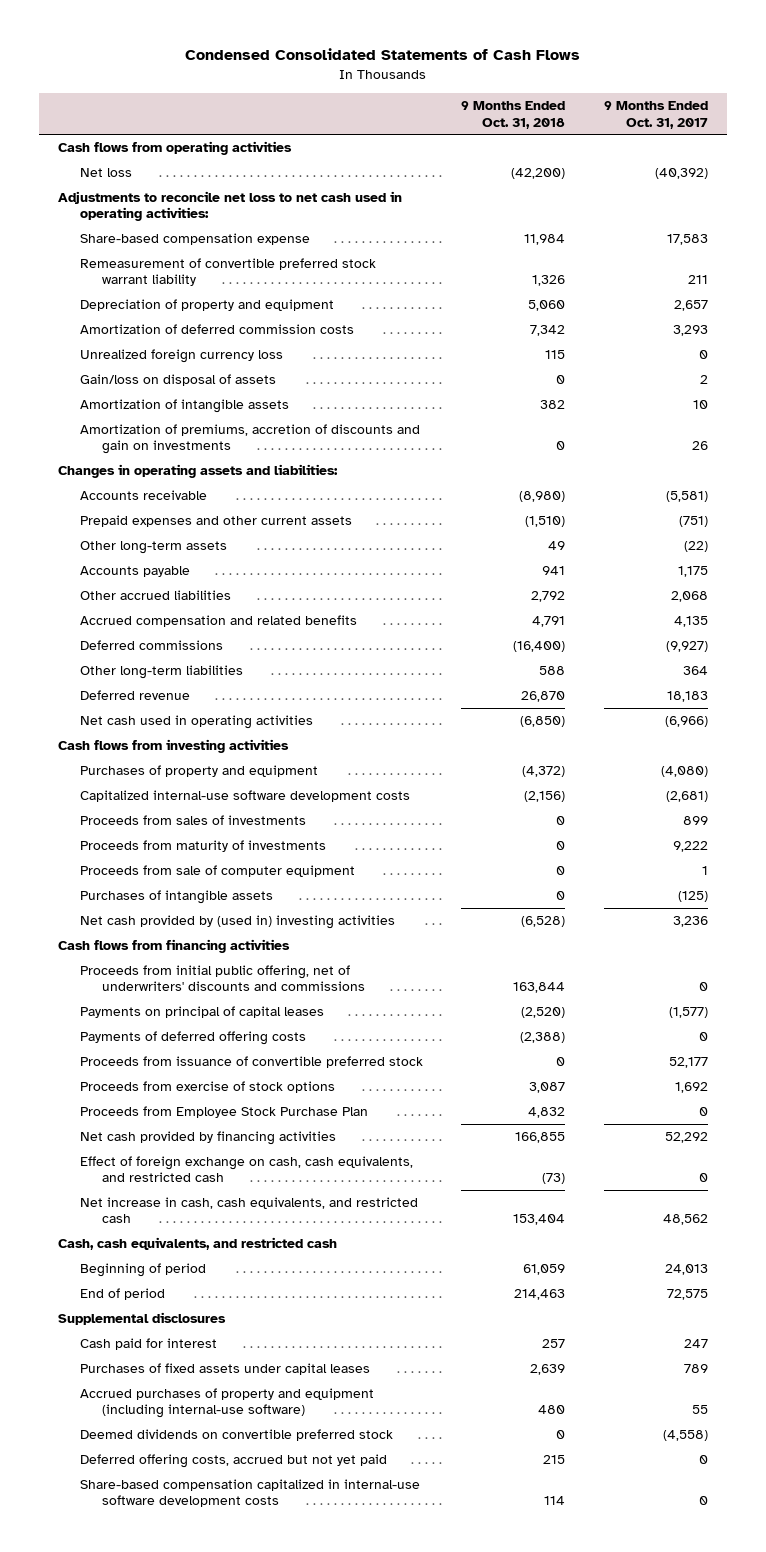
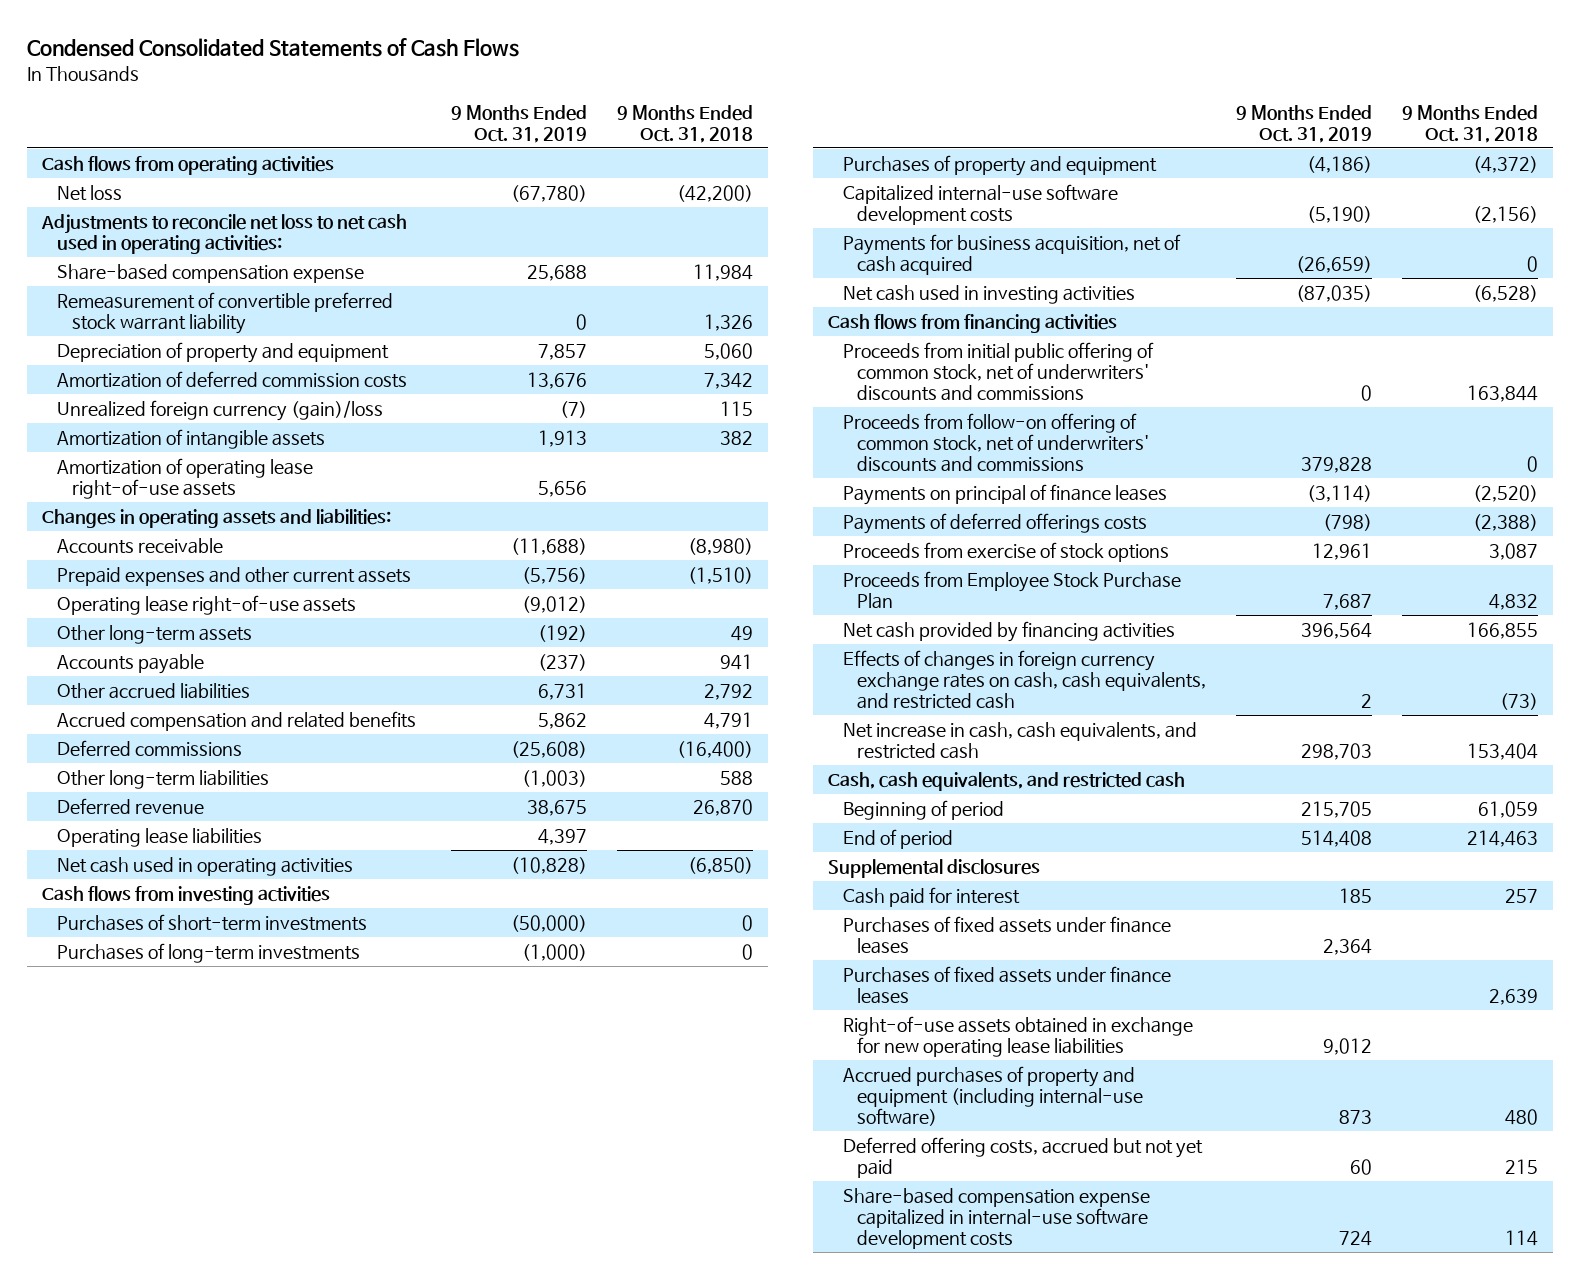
- | 9 Months Ended Oct. 31, 2018 | 9 Months Ended Oct. 31, 2017
+ | 9 Months Ended Oct. 31, 2019 | 9 Months Ended Oct. 31, 2018
- Unrealized foreign currency loss | 115 | 0
- Gain/loss on disposal of assets | 0 | 2
+ Unrealized foreign currency (gain)/loss | (7) | 115
- Amortization of premiums, accretion of discounts and gain on investments | 0 | 26
+ Amortization of operating lease right-of-use assets | 5,656 |
+ Operating lease right-of-use assets | (9,012) |
+ Operating lease liabilities | 4,397 |
+ Purchases of short-term investments | (50,000) | 0
+ Purchases of long-term investments | (1,000) | 0
- Proceeds from sales of investments | 0 | 899
- Proceeds from maturity of investments | 0 | 9,222
- Proceeds from sale of computer equipment | 0 | 1
- Purchases of intangible assets | 0 | (125)
- Net cash provided by (used in) investing activities | (6,528) | 3,236
+ Payments for business acquisition, net of cash acquired | (26,659) | 0
+ Net cash used in investing activities | (87,035) | (6,528)
- Proceeds from initial public offering, net of underwriters' discounts and commissions | 163,844 | 0
- Payments on principal of capital leases | (2,520) | (1,577)
- Payments of deferred offering costs | (2,388) | 0
- Proceeds from issuance of convertible preferred stock | 0 | 52,177
+ Proceeds from initial public offering of common stock, net of underwriters' discounts and commissions | 0 | 163,844
+ Proceeds from follow-on offering of common stock, net of underwriters' discounts and commissions | 379,828 | 0
+ Payments on principal of finance leases | (3,114) | (2,520)
+ Payments of deferred offerings costs | (798) | (2,388)
- Effect of foreign exchange on cash, cash equivalents, and restricted cash | (73) | 0
+ Effects of changes in foreign currency exchange rates on cash, cash equivalents, and restricted cash | 2 | (73)
- Purchases of fixed assets under capital leases | 2,639 | 789
+ Purchases of fixed assets under finance leases | 2,364 |
+ Purchases of fixed assets under finance leases | | 2,639
+ Right-of-use assets obtained in exchange for new operating lease liabilities | 9,012 |
- Deemed dividends on convertible preferred stock | 0 | (4,558)
- Share-based compensation capitalized in internal-use software development costs | 114 | 0
+ Share-based compensation expense capitalized in internal-use software development costs | 724 | 114

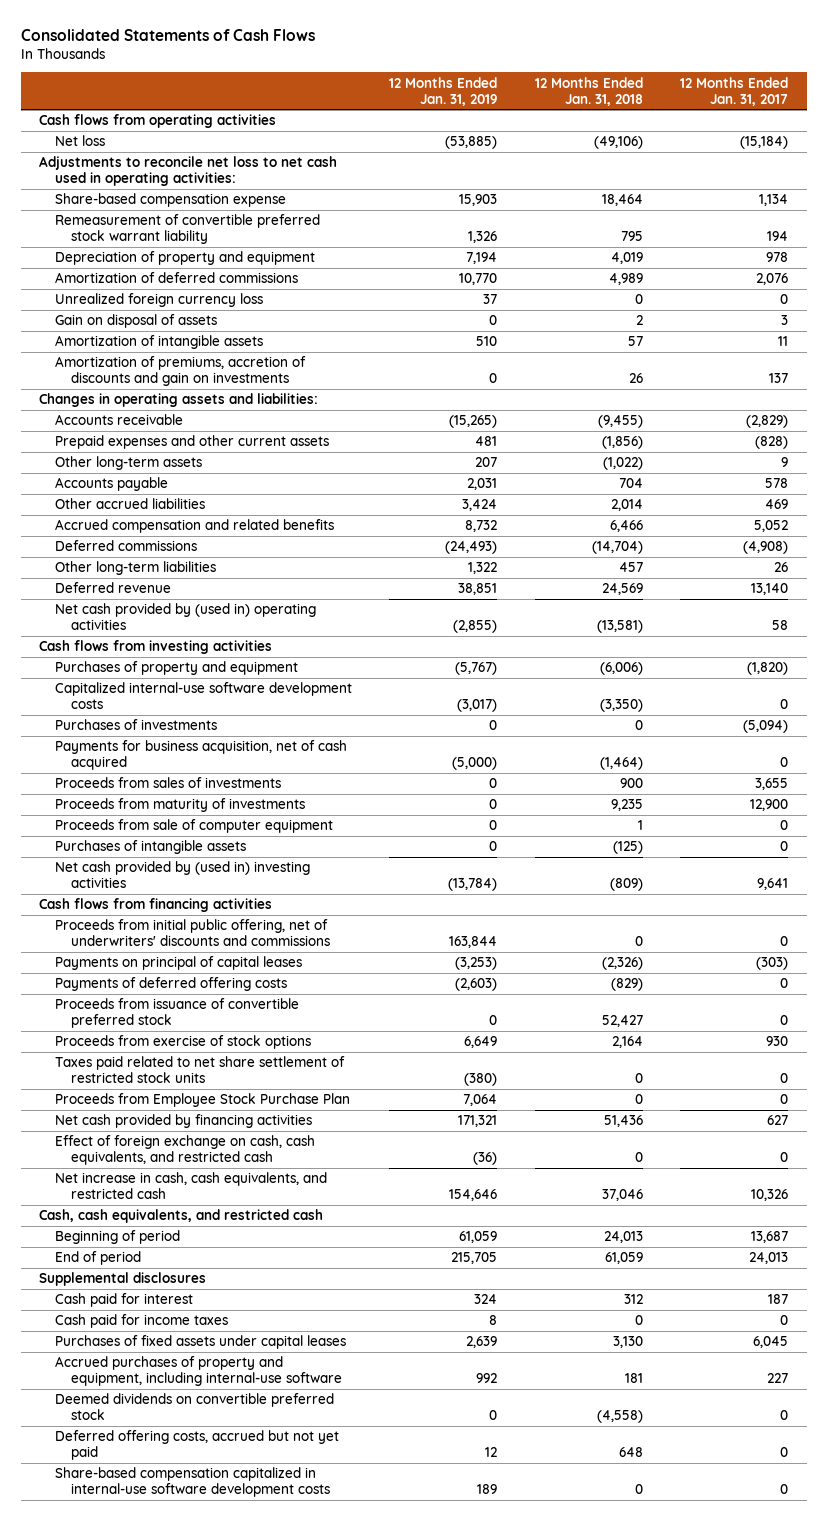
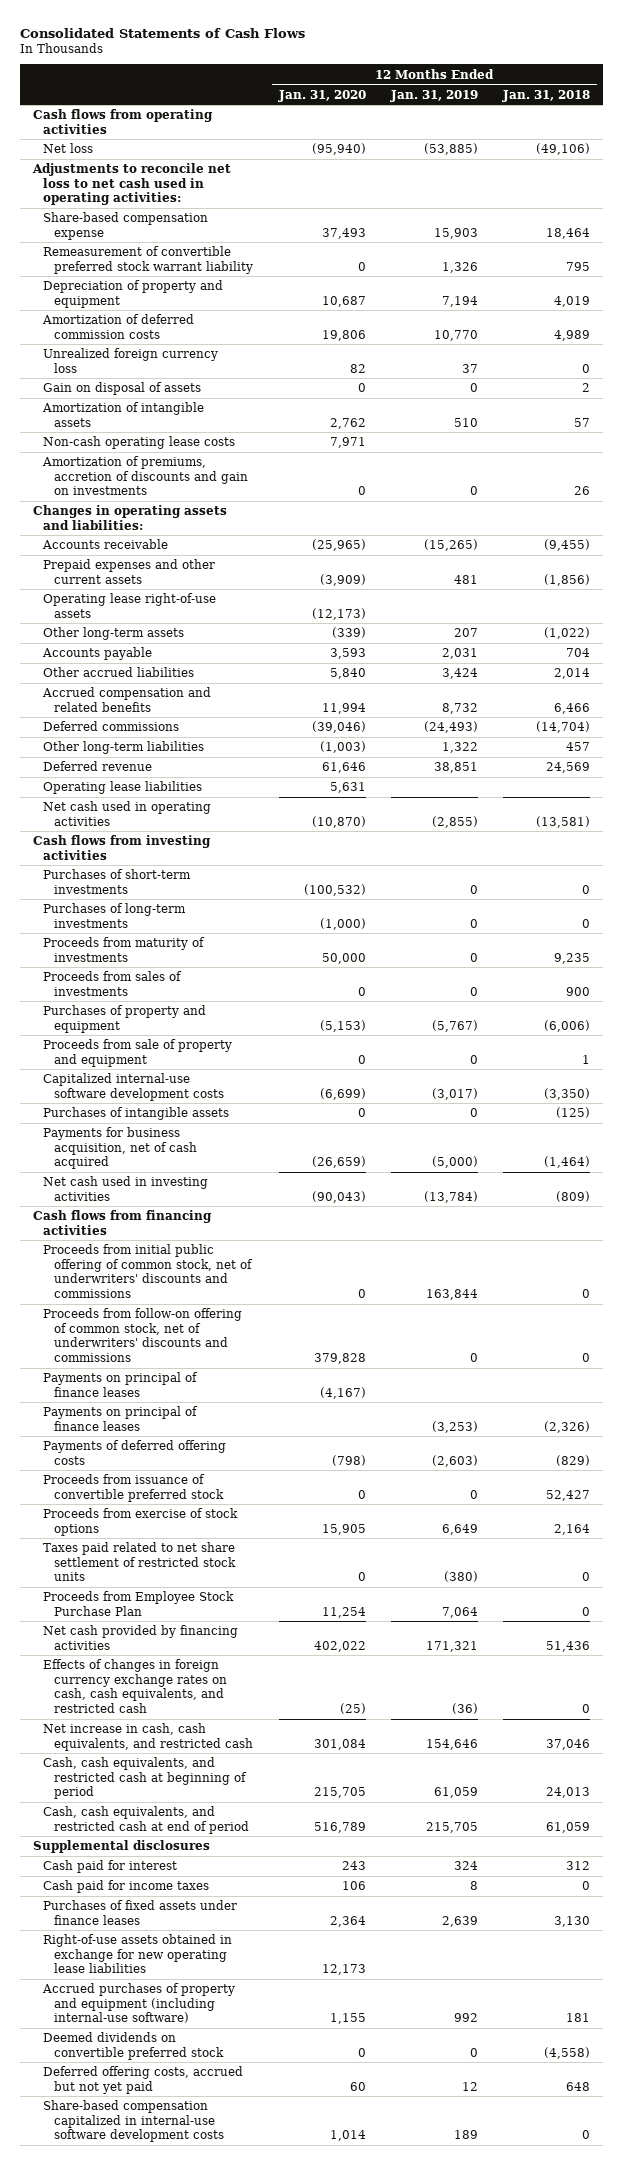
- | 12 Months Ended Jan. 31, 2019 | 12 Months Ended Jan. 31, 2018 | 12 Months Ended Jan. 31, 2017
+ | 12 Months Ended Jan. 31, 2020 | 12 Months Ended Jan. 31, 2019 | 12 Months Ended Jan. 31, 2018
- Amortization of deferred commissions | 10,770 | 4,989 | 2,076
+ Amortization of deferred commission costs | 19,806 | 10,770 | 4,989
+ Non-cash operating lease costs | 7,971 | |
+ Operating lease right-of-use assets | (12,173) | |
- Net cash provided by (used in) operating activities | (2,855) | (13,581) | 58
+ Operating lease liabilities | 5,631 | |
+ Net cash used in operating activities | (10,870) | (2,855) | (13,581)
+ Purchases of short-term investments | (100,532) | 0 | 0
+ Purchases of long-term investments | (1,000) | 0 | 0
moved up: Proceeds from maturity of investments | 50,000 | 0 | 9,235
moved up: Proceeds from sales of investments | 0 | 0 | 900
+ Proceeds from sale of property and equipment | 0 | 0 | 1
- Purchases of investments | 0 | 0 | (5,094)
- Proceeds from sale of computer equipment | 0 | 1 | 0
- Net cash provided by (used in) investing activities | (13,784) | (809) | 9,641
moved down: Payments for business acquisition, net of cash acquired | (26,659) | (5,000) | (1,464)
+ Net cash used in investing activities | (90,043) | (13,784) | (809)
- Proceeds from initial public offering, net of underwriters' discounts and commissions | 163,844 | 0 | 0
- Payments on principal of capital leases | (3,253) | (2,326) | (303)
+ Proceeds from initial public offering of common stock, net of underwriters' discounts and commissions | 0 | 163,844 | 0
+ Proceeds from follow-on offering of common stock, net of underwriters' discounts and commissions | 379,828 | 0 | 0
+ Payments on principal of finance leases | (4,167) | |
+ Payments on principal of finance leases | | (3,253) | (2,326)
- Effect of foreign exchange on cash, cash equivalents, and restricted cash | (36) | 0 | 0
+ Effects of changes in foreign currency exchange rates on cash, cash equivalents, and restricted cash | (25) | (36) | 0
- Cash, cash equivalents, and restricted cash
- Beginning of period | 61,059 | 24,013 | 13,687
- End of period | 215,705 | 61,059 | 24,013
+ Cash, cash equivalents, and restricted cash at beginning of period | 215,705 | 61,059 | 24,013
+ Cash, cash equivalents, and restricted cash at end of period | 516,789 | 215,705 | 61,059
- Purchases of fixed assets under capital leases | 2,639 | 3,130 | 6,045
- Accrued purchases of property and equipment, including internal-use software | 992 | 181 | 227
+ Purchases of fixed assets under finance leases | 2,364 | 2,639 | 3,130
+ Right-of-use assets obtained in exchange for new operating lease liabilities | 12,173 | |
+ Accrued purchases of property and equipment (including internal-use software) | 1,155 | 992 | 181

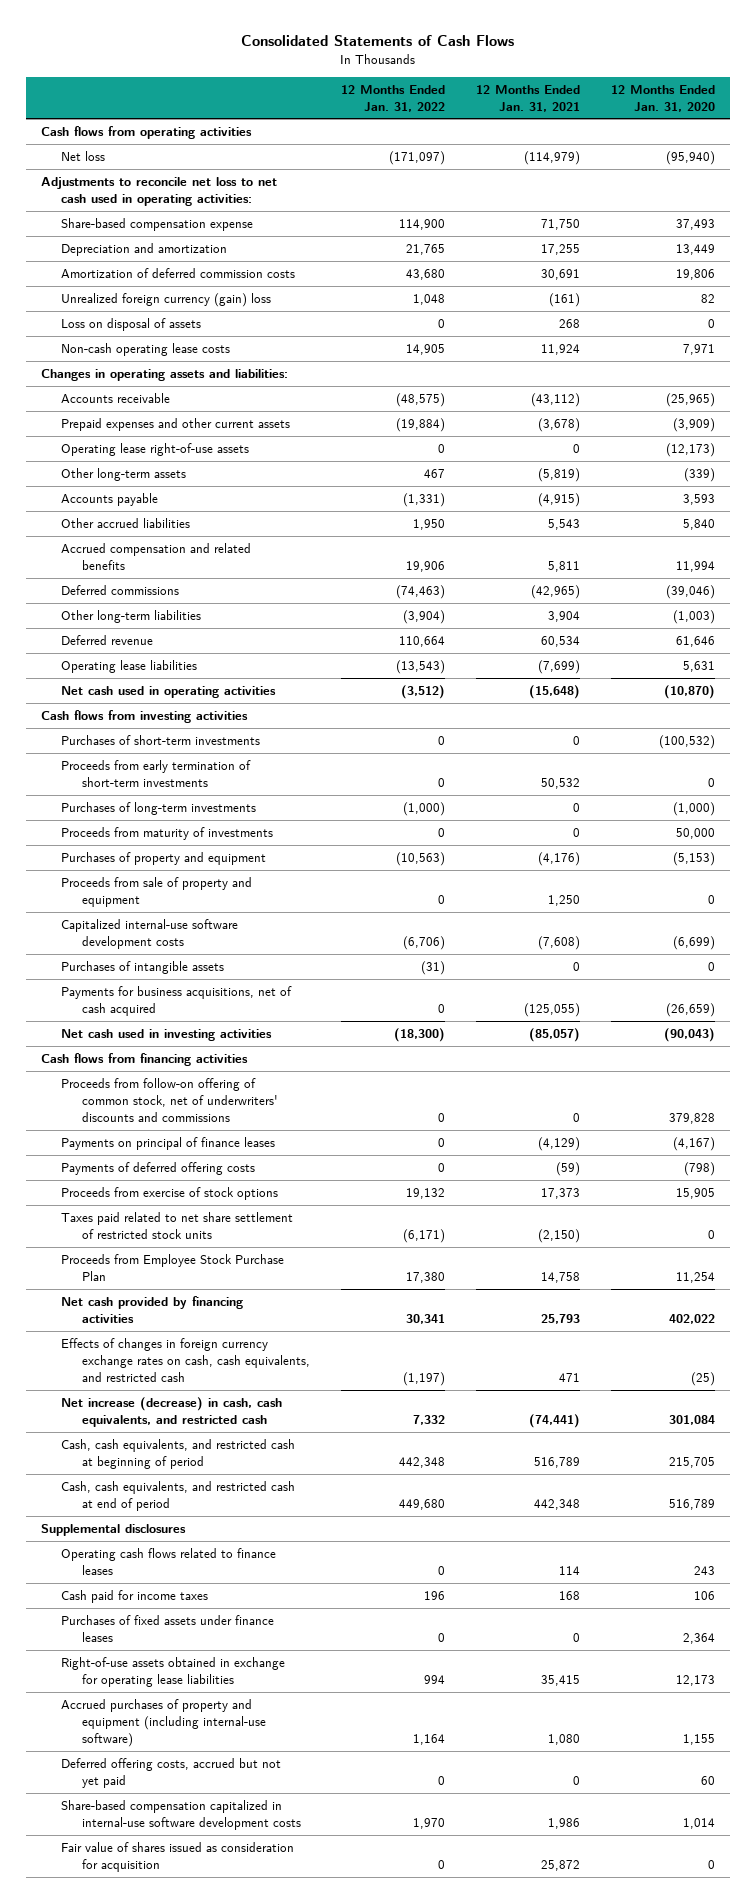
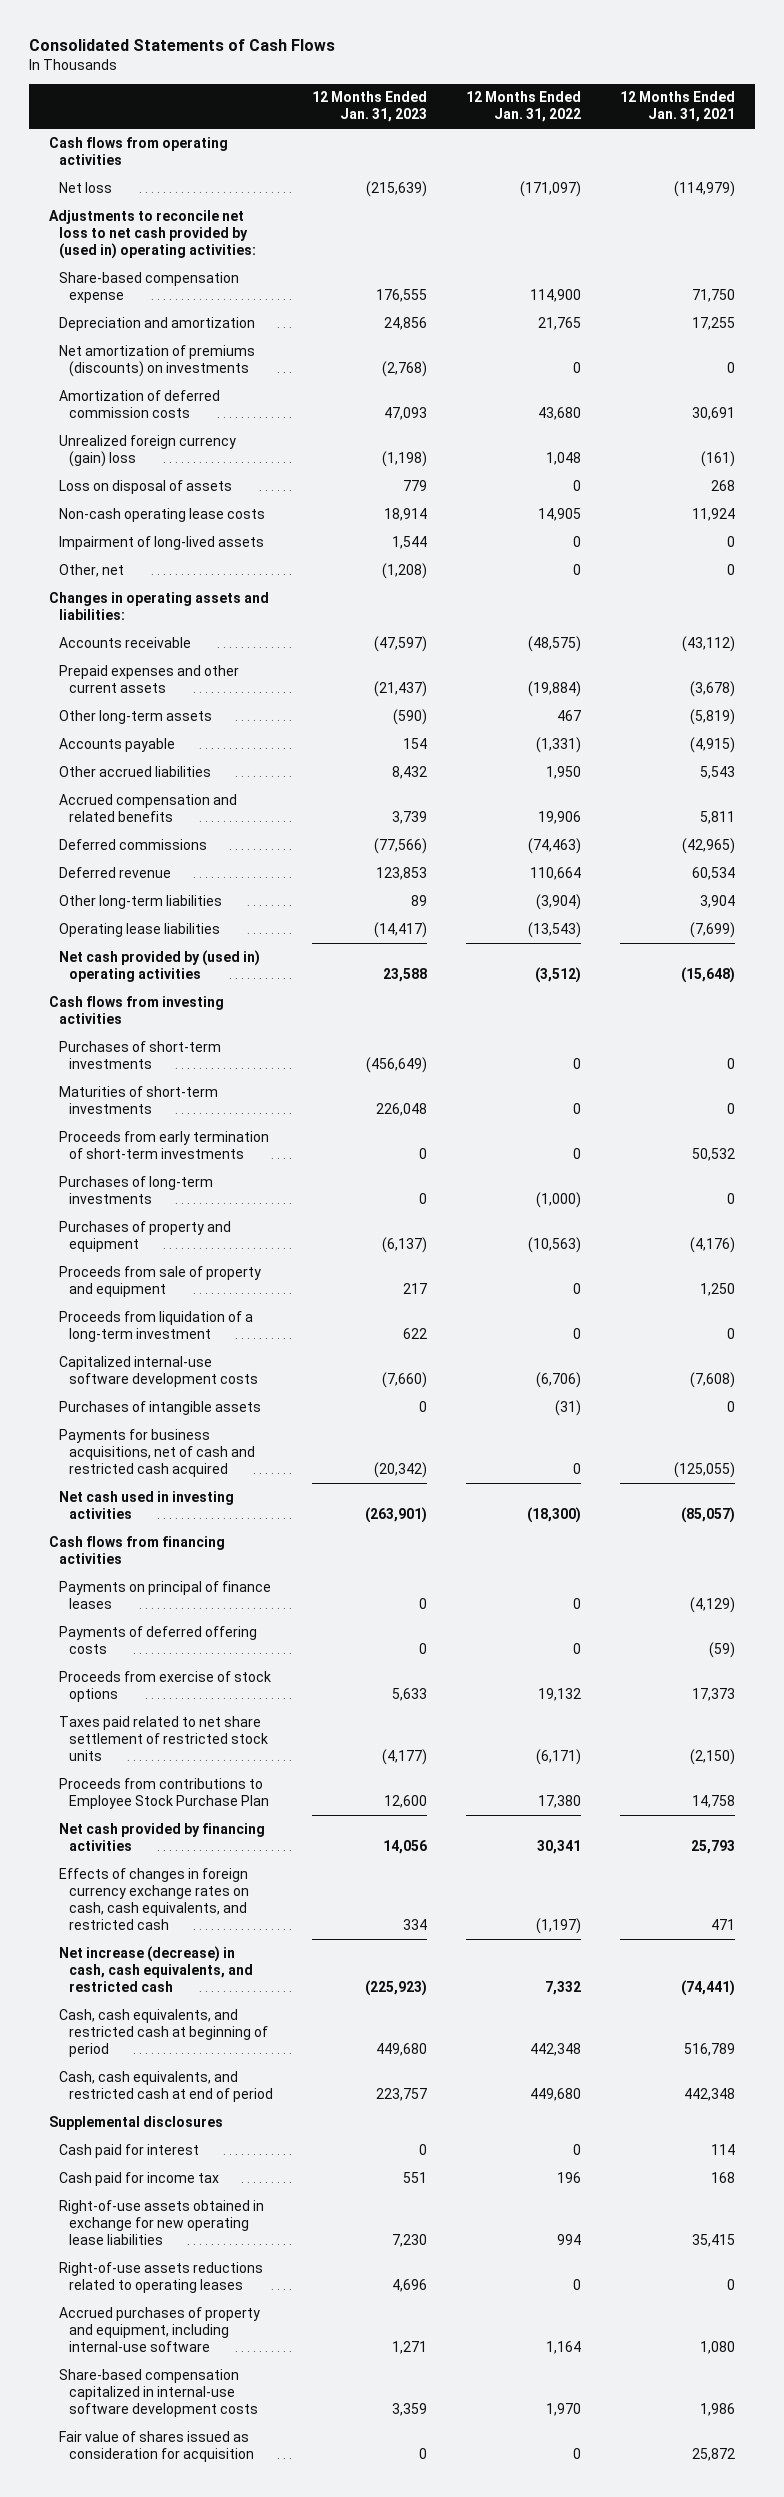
- | 12 Months Ended Jan. 31, 2022 | 12 Months Ended Jan. 31, 2021 | 12 Months Ended Jan. 31, 2020
+ | 12 Months Ended Jan. 31, 2023 | 12 Months Ended Jan. 31, 2022 | 12 Months Ended Jan. 31, 2021
- Adjustments to reconcile net loss to net cash used in operating activities:
+ Adjustments to reconcile net loss to net cash provided by (used in) operating activities:
+ Net amortization of premiums (discounts) on investments | (2,768) | 0 | 0
+ Impairment of long-lived assets | 1,544 | 0 | 0
+ Other, net | (1,208) | 0 | 0
- Operating lease right-of-use assets | 0 | 0 | (12,173)
moved down: Other long-term liabilities | 89 | (3,904) | 3,904
- Net cash used in operating activities | (3,512) | (15,648) | (10,870)
+ Net cash provided by (used in) operating activities | 23,588 | (3,512) | (15,648)
+ Maturities of short-term investments | 226,048 | 0 | 0
- Proceeds from maturity of investments | 0 | 0 | 50,000
+ Proceeds from liquidation of a long-term investment | 622 | 0 | 0
- Payments for business acquisitions, net of cash acquired | 0 | (125,055) | (26,659)
+ Payments for business acquisitions, net of cash and restricted cash acquired | (20,342) | 0 | (125,055)
- Proceeds from follow-on offering of common stock, net of underwriters' discounts and commissions | 0 | 0 | 379,828
- Proceeds from Employee Stock Purchase Plan | 17,380 | 14,758 | 11,254
+ Proceeds from contributions to Employee Stock Purchase Plan | 12,600 | 17,380 | 14,758
- Operating cash flows related to finance leases | 0 | 114 | 243
- Cash paid for income taxes | 196 | 168 | 106
- Purchases of fixed assets under finance leases | 0 | 0 | 2,364
- Right-of-use assets obtained in exchange for operating lease liabilities | 994 | 35,415 | 12,173
- Accrued purchases of property and equipment (including internal-use software) | 1,164 | 1,080 | 1,155
- Deferred offering costs, accrued but not yet paid | 0 | 0 | 60
+ Cash paid for interest | 0 | 0 | 114
+ Cash paid for income tax | 551 | 196 | 168
+ Right-of-use assets obtained in exchange for new operating lease liabilities | 7,230 | 994 | 35,415
+ Right-of-use assets reductions related to operating leases | 4,696 | 0 | 0
+ Accrued purchases of property and equipment, including internal-use software | 1,271 | 1,164 | 1,080

